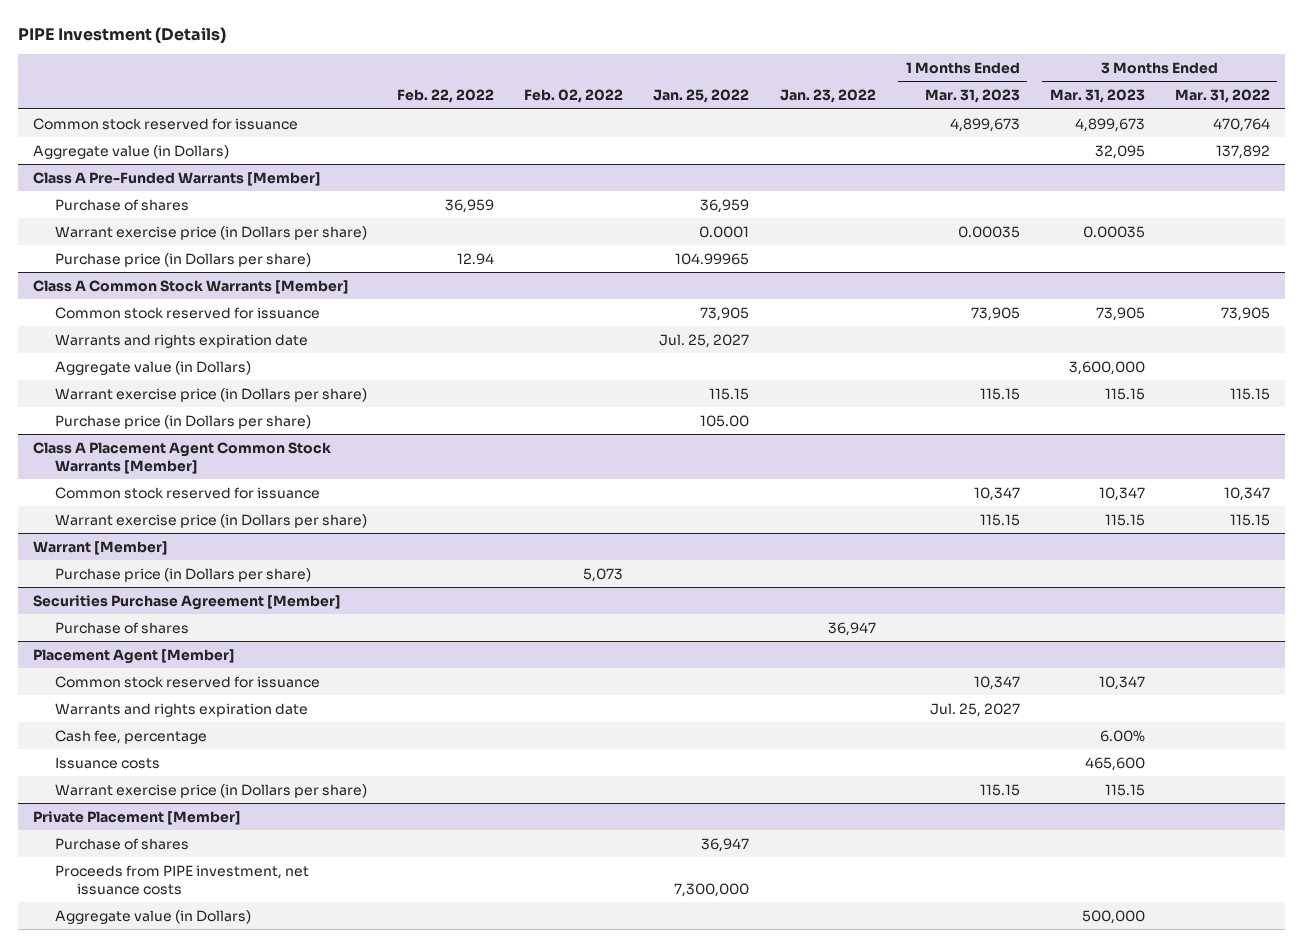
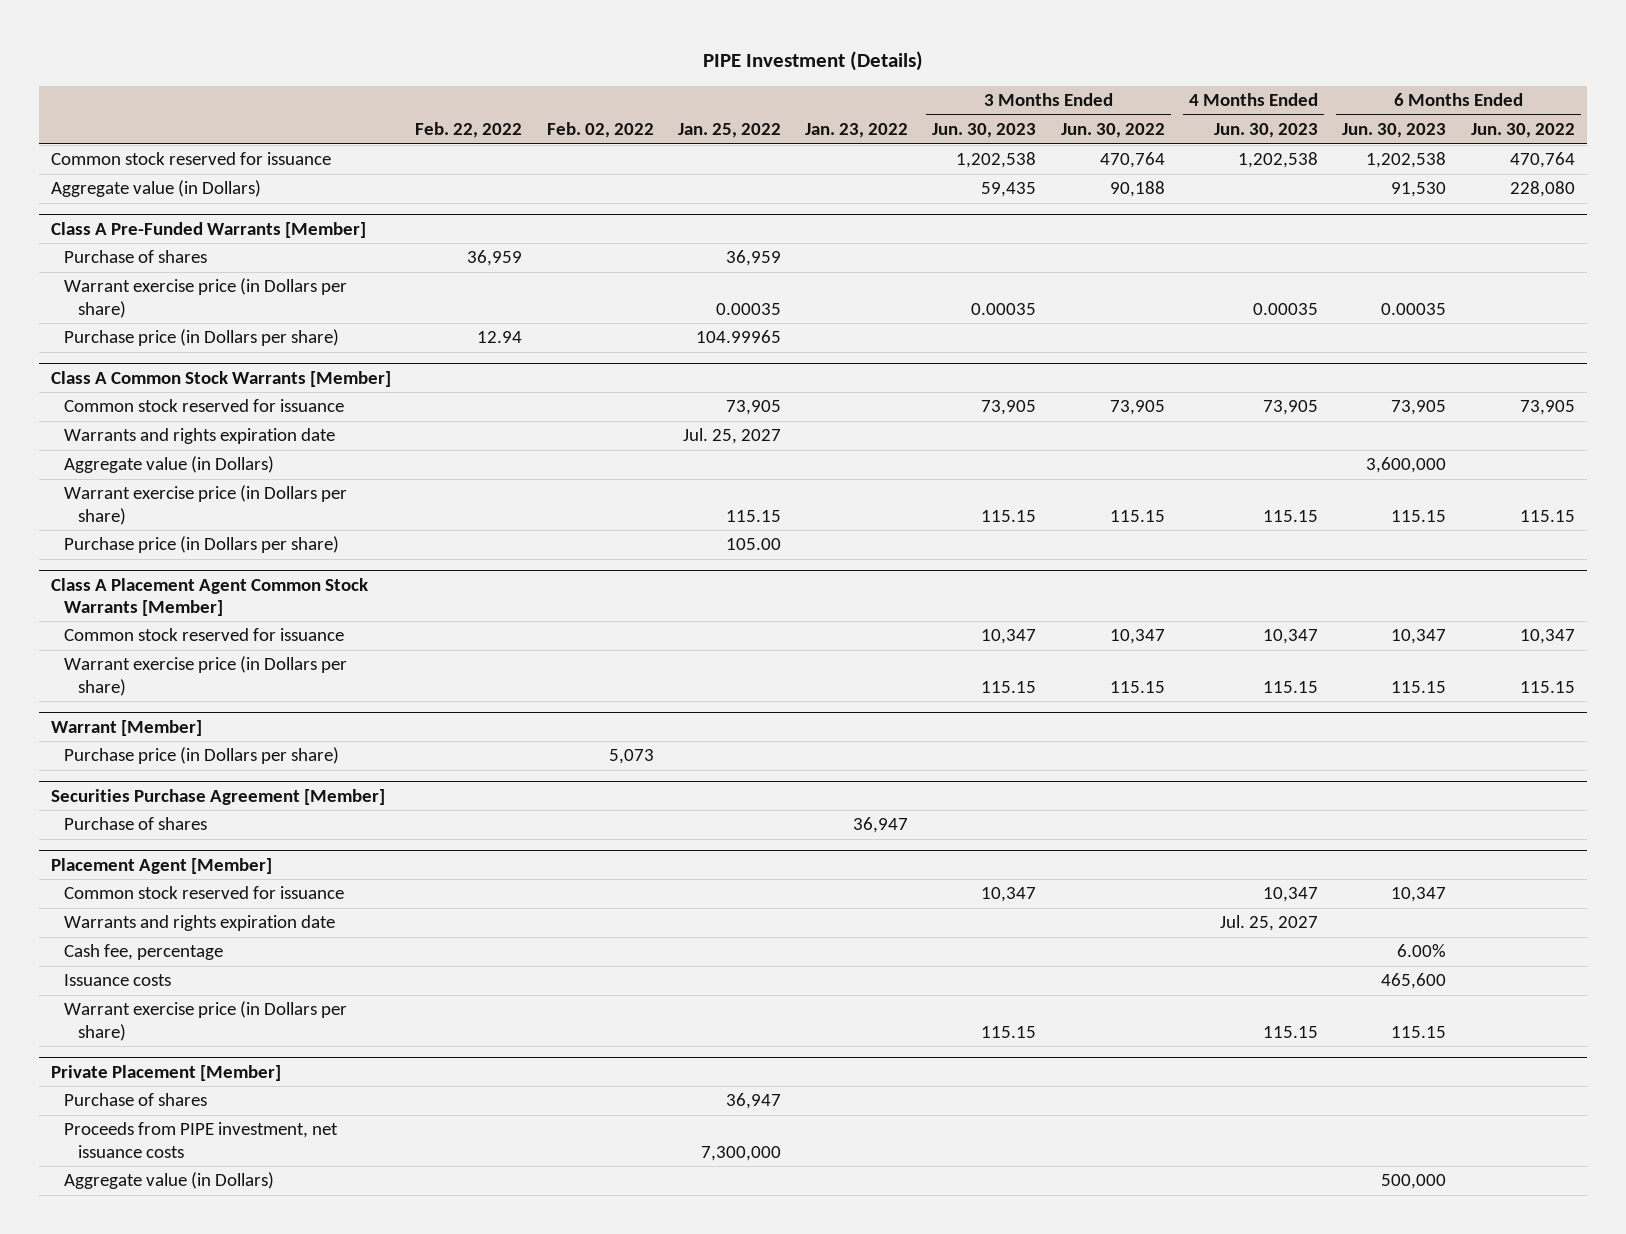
- | Feb. 22, 2022 | Feb. 02, 2022 | Jan. 25, 2022 | Jan. 23, 2022 | 1 Months Ended Mar. 31, 2023 | 3 Months Ended Mar. 31, 2023 | 3 Months Ended Mar. 31, 2022
+ | Feb. 22, 2022 | Feb. 02, 2022 | Jan. 25, 2022 | Jan. 23, 2022 | 3 Months Ended Jun. 30, 2023 | 3 Months Ended Jun. 30, 2022 | 4 Months Ended Jun. 30, 2023 | 6 Months Ended Jun. 30, 2023 | 6 Months Ended Jun. 30, 2022
@ Class A Pre-Funded Warrants [Member]
- Warrant exercise price (in Dollars per share) | | | 0.0001 | | 0.00035 | 0.00035 |
+ Warrant exercise price (in Dollars per share) | | | 0.00035 | | 0.00035 | | 0.00035 | 0.00035 |

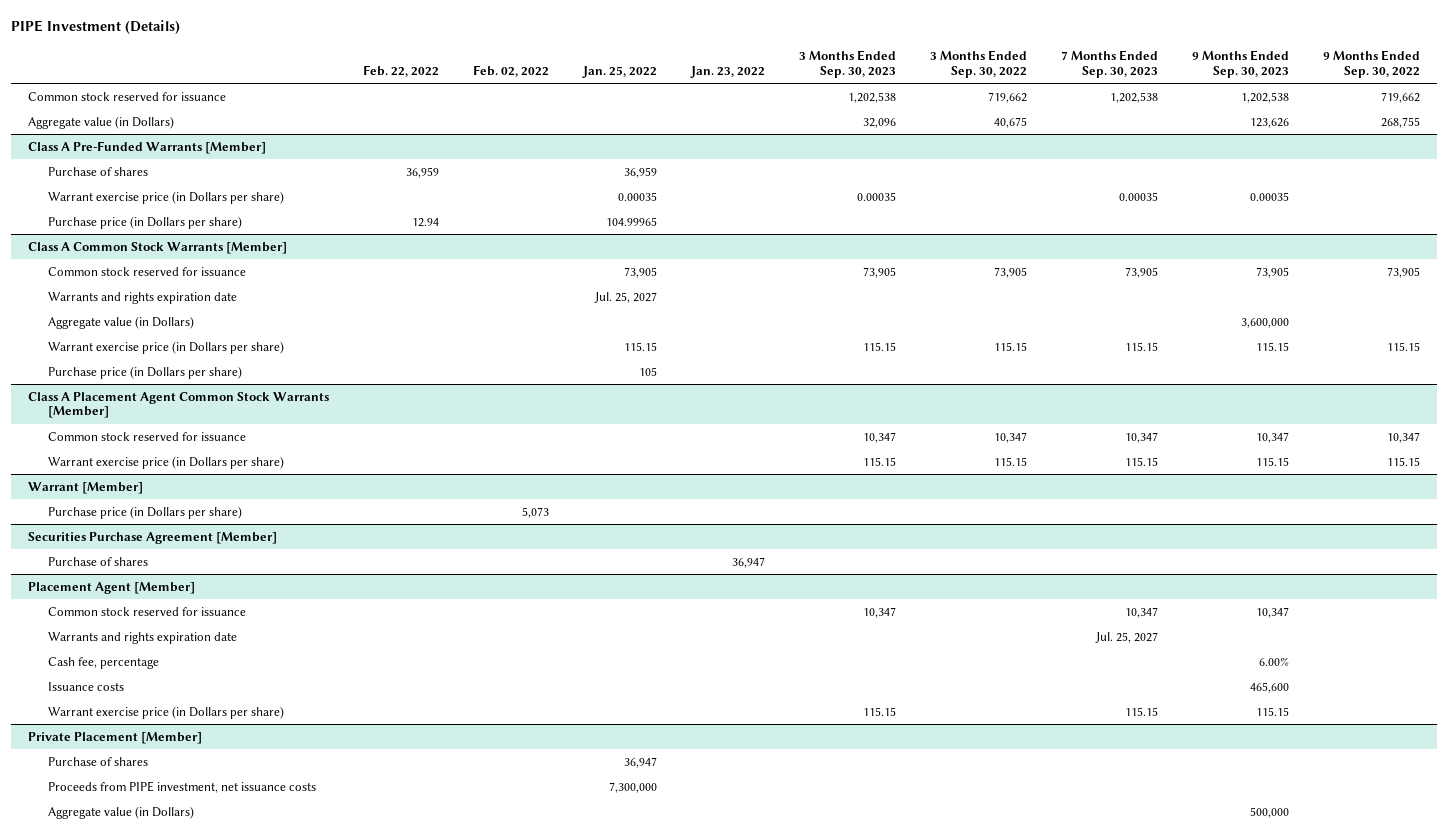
- | Feb. 22, 2022 | Feb. 02, 2022 | Jan. 25, 2022 | Jan. 23, 2022 | 3 Months Ended Jun. 30, 2023 | 3 Months Ended Jun. 30, 2022 | 4 Months Ended Jun. 30, 2023 | 6 Months Ended Jun. 30, 2023 | 6 Months Ended Jun. 30, 2022
+ | Feb. 22, 2022 | Feb. 02, 2022 | Jan. 25, 2022 | Jan. 23, 2022 | 3 Months Ended Sep. 30, 2023 | 3 Months Ended Sep. 30, 2022 | 7 Months Ended Sep. 30, 2023 | 9 Months Ended Sep. 30, 2023 | 9 Months Ended Sep. 30, 2022
@ Class A Common Stock Warrants [Member]
- Purchase price (in Dollars per share) | | | 105.00 | | | | | |
+ Purchase price (in Dollars per share) | | | 105 | | | | | |

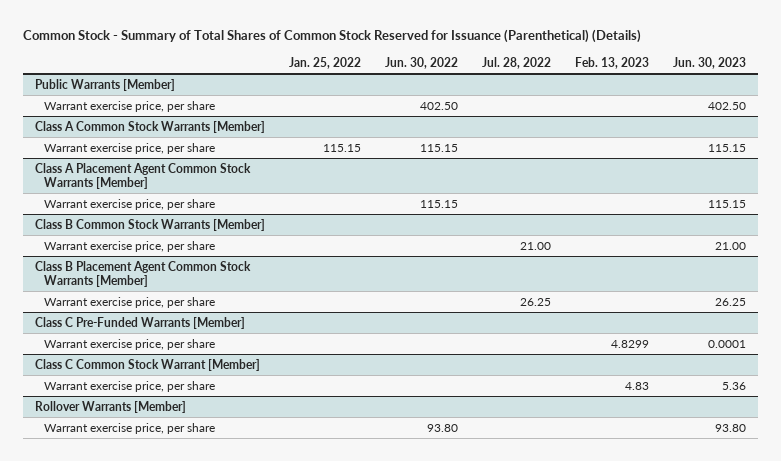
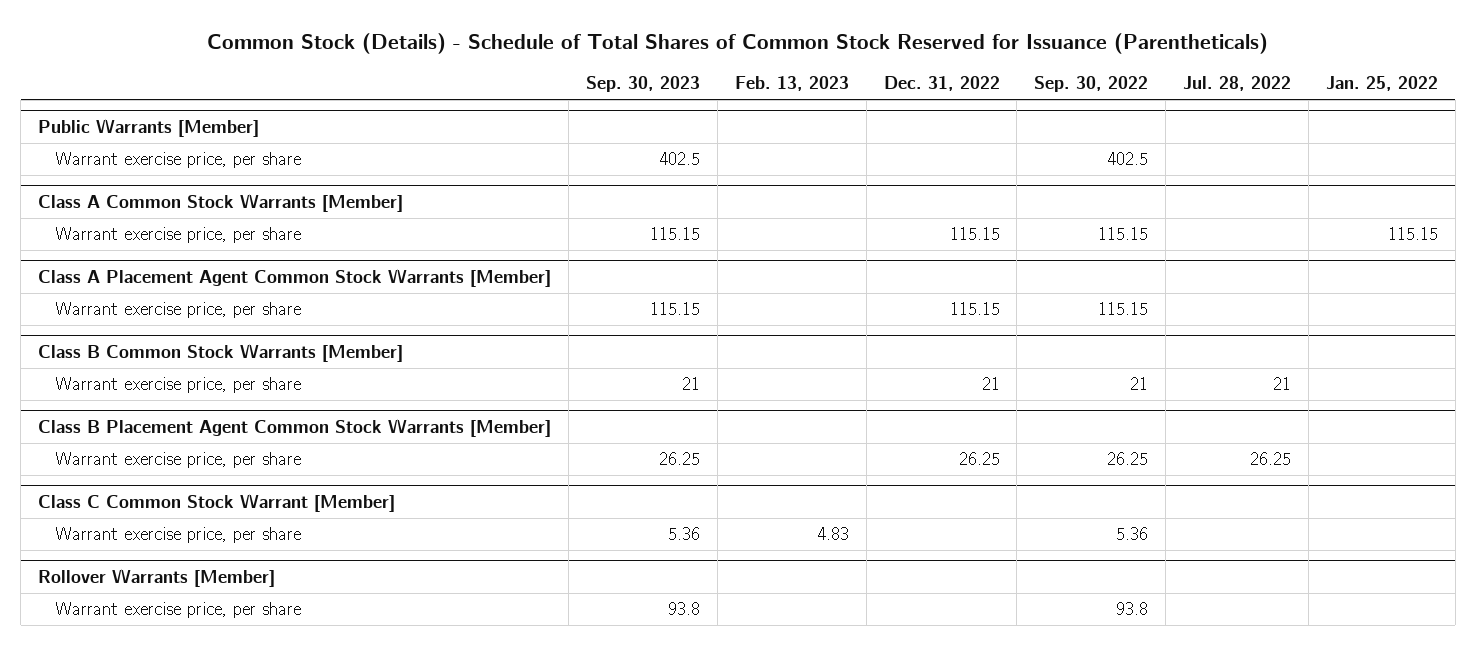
- Common Stock - Summary of Total Shares of Common Stock Reserved for Issuance (Parenthetical) (Details)
+ Common Stock (Details) - Schedule of Total Shares of Common Stock Reserved for Issuance (Parentheticals)
- | Jan. 25, 2022 | Jun. 30, 2022 | Jul. 28, 2022 | Feb. 13, 2023 | Jun. 30, 2023
+ | Sep. 30, 2023 | Feb. 13, 2023 | Dec. 31, 2022 | Sep. 30, 2022 | Jul. 28, 2022 | Jan. 25, 2022
@ Class B Common Stock Warrants [Member]
- Warrant exercise price, per share | | | 21.00 | | 21.00
+ Warrant exercise price, per share | 21 | | 21 | 21 | 21 |
- Class C Pre-Funded Warrants [Member]
- Warrant exercise price, per share | | | | 4.8299 | 0.0001

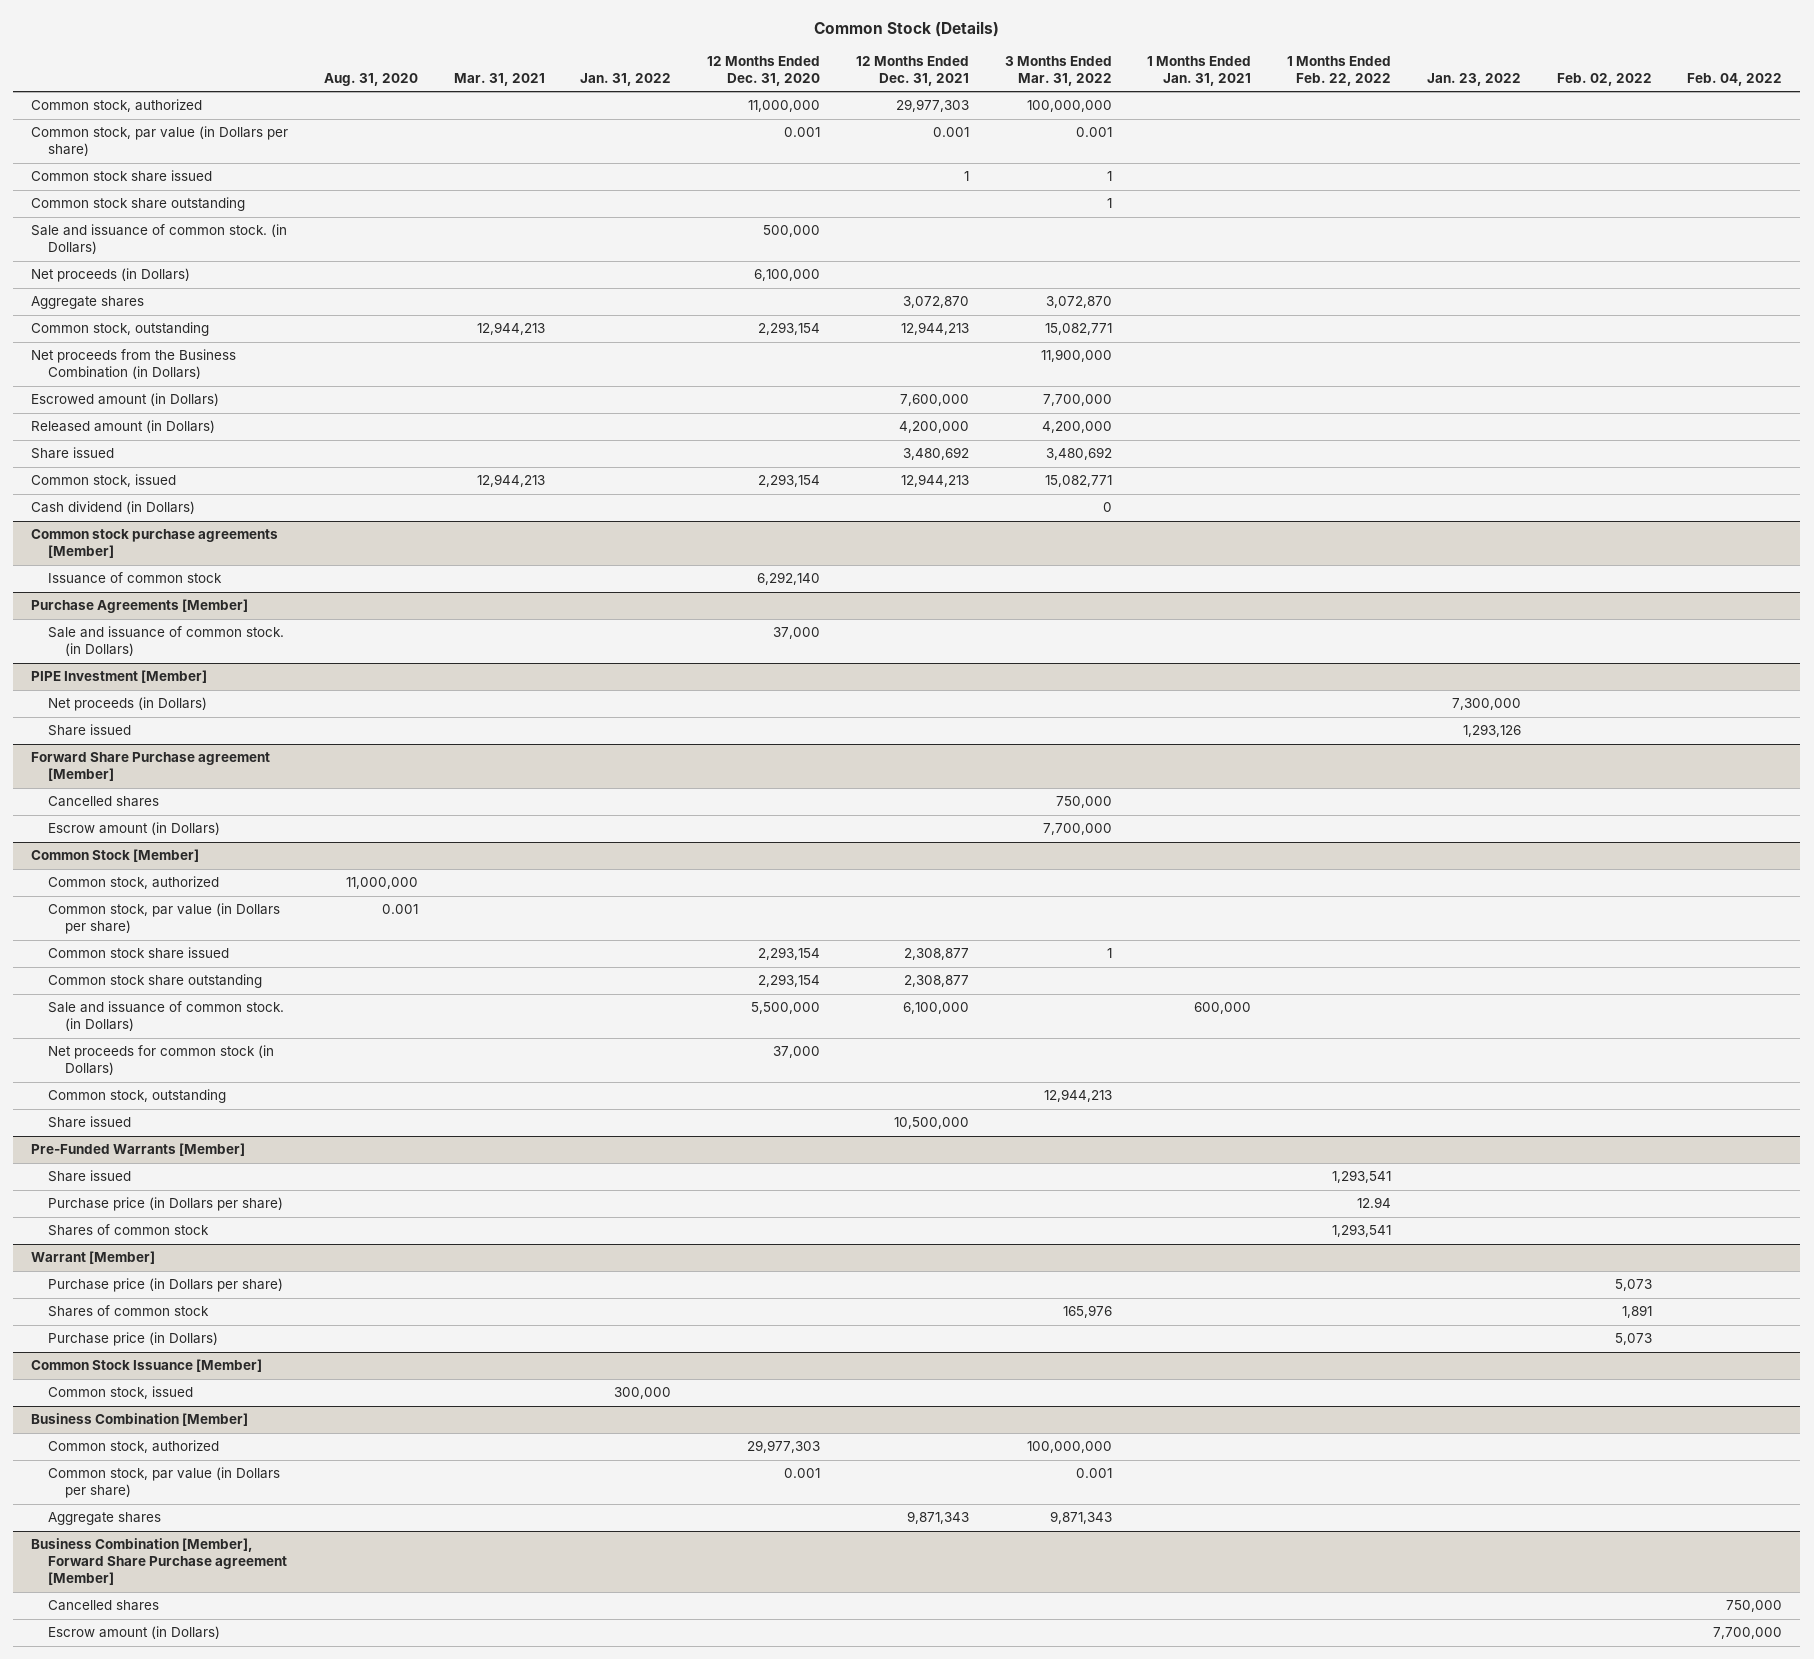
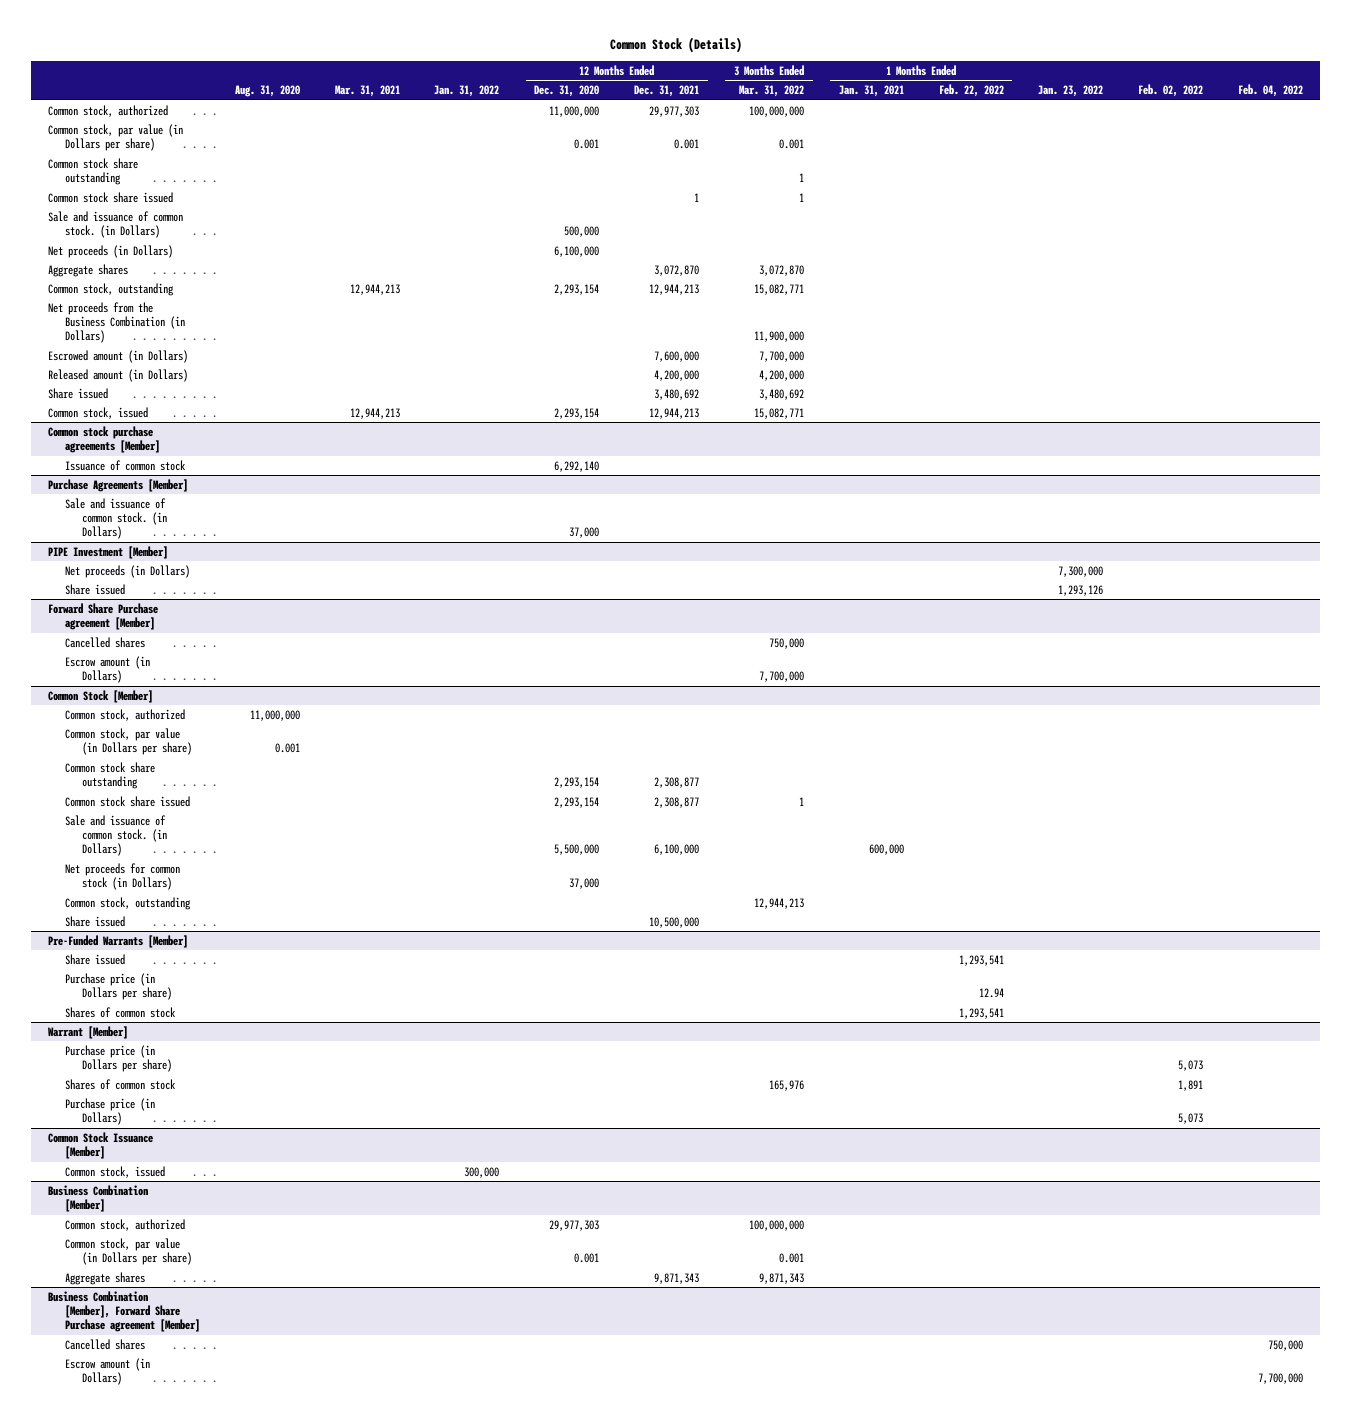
moved down: Common stock share issued | | | | | 1 | 1 | | | | |
- Cash dividend (in Dollars) | | | | | | 0 | | | | |
@ Common Stock [Member]
moved down: Common stock share issued | | | | 2,293,154 | 2,308,877 | 1 | | | | |

